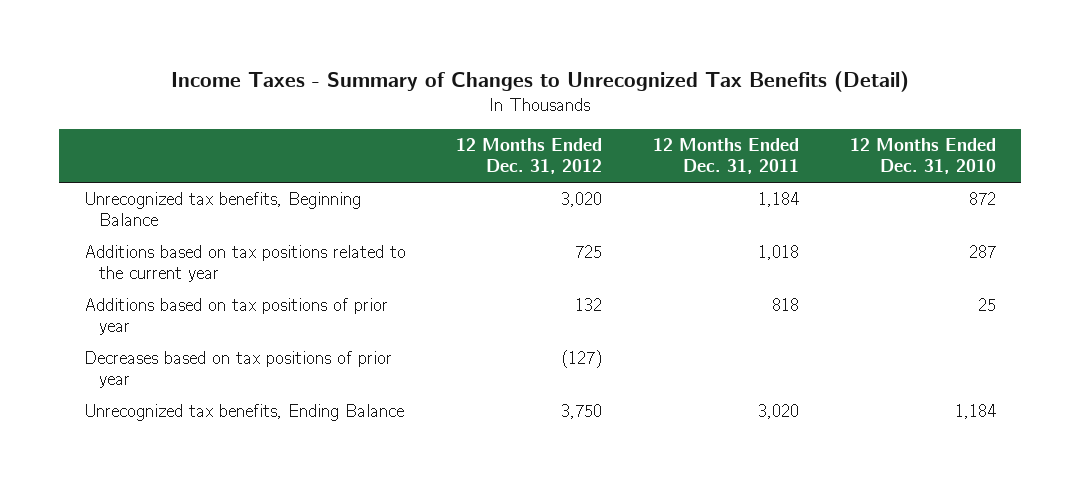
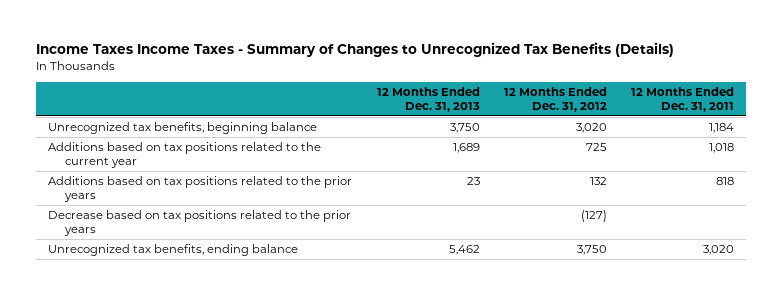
- Income Taxes - Summary of Changes to Unrecognized Tax Benefits (Detail)
+ Income Taxes Income Taxes - Summary of Changes to Unrecognized Tax Benefits (Details)
- | 12 Months Ended Dec. 31, 2012 | 12 Months Ended Dec. 31, 2011 | 12 Months Ended Dec. 31, 2010
+ | 12 Months Ended Dec. 31, 2013 | 12 Months Ended Dec. 31, 2012 | 12 Months Ended Dec. 31, 2011
- Unrecognized tax benefits, Beginning Balance | 3,020 | 1,184 | 872
+ Unrecognized tax benefits, beginning balance | 3,750 | 3,020 | 1,184
- Additions based on tax positions of prior year | 132 | 818 | 25
- Decreases based on tax positions of prior year | (127) | |
- Unrecognized tax benefits, Ending Balance | 3,750 | 3,020 | 1,184
+ Additions based on tax positions related to the prior years | 23 | 132 | 818
+ Decrease based on tax positions related to the prior years | | (127) |
+ Unrecognized tax benefits, ending balance | 5,462 | 3,750 | 3,020

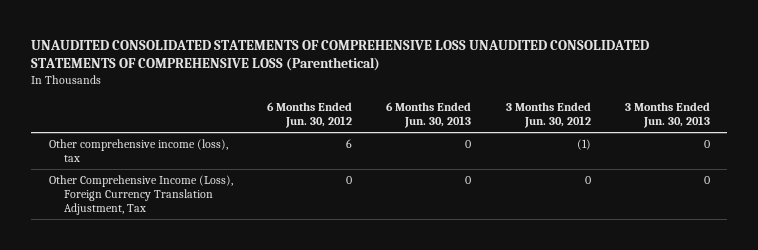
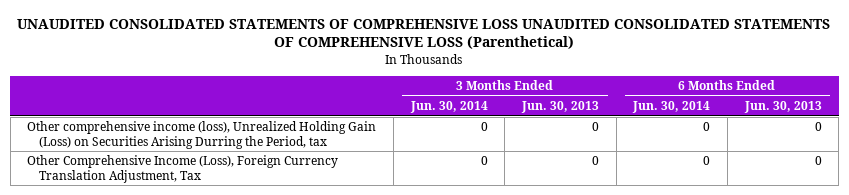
- | 6 Months Ended Jun. 30, 2012 | 6 Months Ended Jun. 30, 2013 | 3 Months Ended Jun. 30, 2012 | 3 Months Ended Jun. 30, 2013
+ | 3 Months Ended Jun. 30, 2014 | 3 Months Ended Jun. 30, 2013 | 6 Months Ended Jun. 30, 2014 | 6 Months Ended Jun. 30, 2013
- Other comprehensive income (loss), tax | 6 | 0 | (1) | 0
+ Other comprehensive income (loss), Unrealized Holding Gain (Loss) on Securities Arising Durring the Period, tax | 0 | 0 | 0 | 0

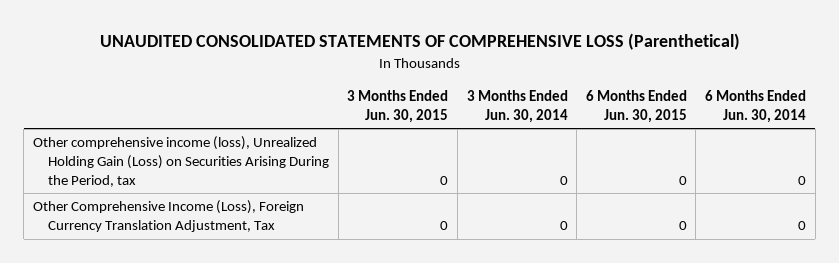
- UNAUDITED CONSOLIDATED STATEMENTS OF COMPREHENSIVE LOSS UNAUDITED CONSOLIDATED STATEMENTS OF COMPREHENSIVE LOSS (Parenthetical)
+ UNAUDITED CONSOLIDATED STATEMENTS OF COMPREHENSIVE LOSS (Parenthetical)
- | 3 Months Ended Jun. 30, 2014 | 3 Months Ended Jun. 30, 2013 | 6 Months Ended Jun. 30, 2014 | 6 Months Ended Jun. 30, 2013
+ | 3 Months Ended Jun. 30, 2015 | 3 Months Ended Jun. 30, 2014 | 6 Months Ended Jun. 30, 2015 | 6 Months Ended Jun. 30, 2014
- Other comprehensive income (loss), Unrealized Holding Gain (Loss) on Securities Arising Durring the Period, tax | 0 | 0 | 0 | 0
+ Other comprehensive income (loss), Unrealized Holding Gain (Loss) on Securities Arising During the Period, tax | 0 | 0 | 0 | 0

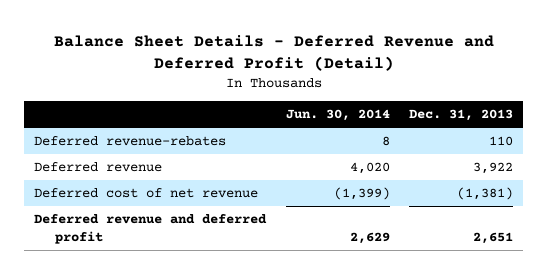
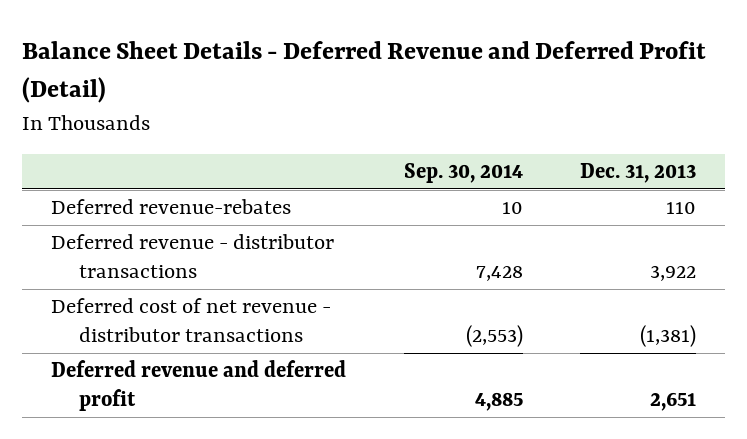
- | Jun. 30, 2014 | Dec. 31, 2013
+ | Sep. 30, 2014 | Dec. 31, 2013
- Deferred revenue | 4,020 | 3,922
- Deferred cost of net revenue | (1,399) | (1,381)
+ Deferred revenue - distributor transactions | 7,428 | 3,922
+ Deferred cost of net revenue - distributor transactions | (2,553) | (1,381)

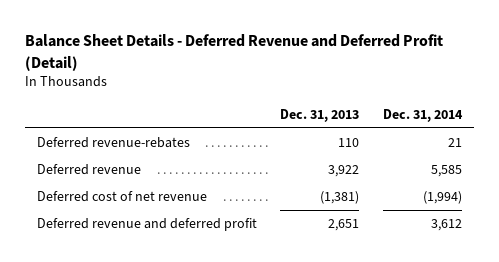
- | Sep. 30, 2014 | Dec. 31, 2013
+ | Dec. 31, 2013 | Dec. 31, 2014
- Deferred revenue - distributor transactions | 7,428 | 3,922
- Deferred cost of net revenue - distributor transactions | (2,553) | (1,381)
+ Deferred revenue | 3,922 | 5,585
+ Deferred cost of net revenue | (1,381) | (1,994)

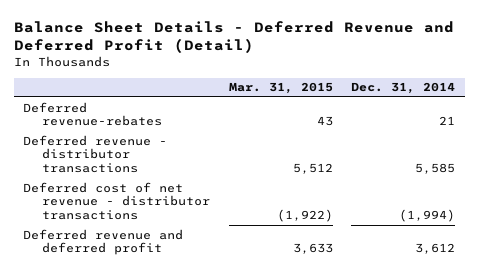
- | Dec. 31, 2013 | Dec. 31, 2014
+ | Mar. 31, 2015 | Dec. 31, 2014
- Deferred revenue | 3,922 | 5,585
- Deferred cost of net revenue | (1,381) | (1,994)
+ Deferred revenue - distributor transactions | 5,512 | 5,585
+ Deferred cost of net revenue - distributor transactions | (1,922) | (1,994)

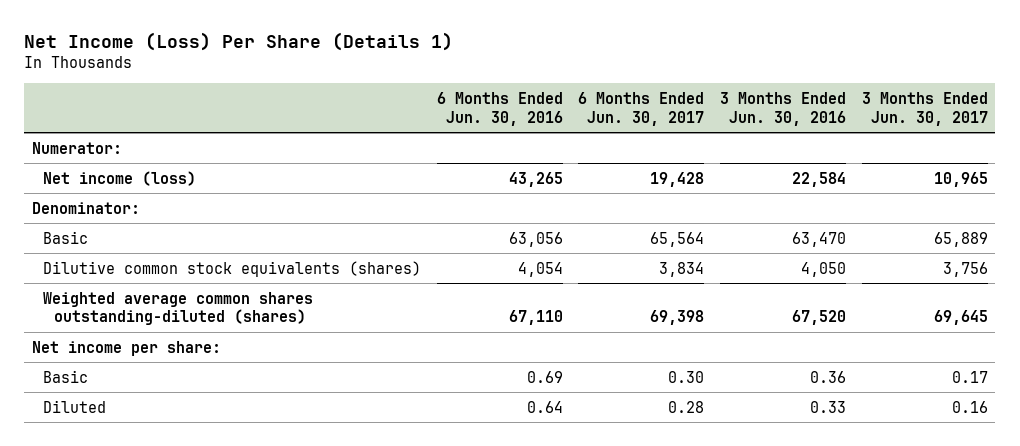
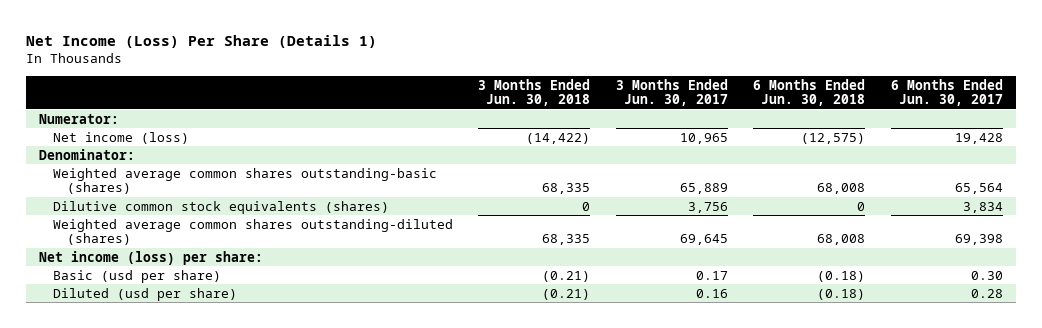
- | 6 Months Ended Jun. 30, 2016 | 6 Months Ended Jun. 30, 2017 | 3 Months Ended Jun. 30, 2016 | 3 Months Ended Jun. 30, 2017
+ | 3 Months Ended Jun. 30, 2018 | 3 Months Ended Jun. 30, 2017 | 6 Months Ended Jun. 30, 2018 | 6 Months Ended Jun. 30, 2017
- Basic | 63,056 | 65,564 | 63,470 | 65,889
+ Weighted average common shares outstanding-basic (shares) | 68,335 | 65,889 | 68,008 | 65,564
- Net income per share:
- Basic | 0.69 | 0.30 | 0.36 | 0.17
- Diluted | 0.64 | 0.28 | 0.33 | 0.16
+ Net income (loss) per share:
+ Basic (usd per share) | (0.21) | 0.17 | (0.18) | 0.30
+ Diluted (usd per share) | (0.21) | 0.16 | (0.18) | 0.28

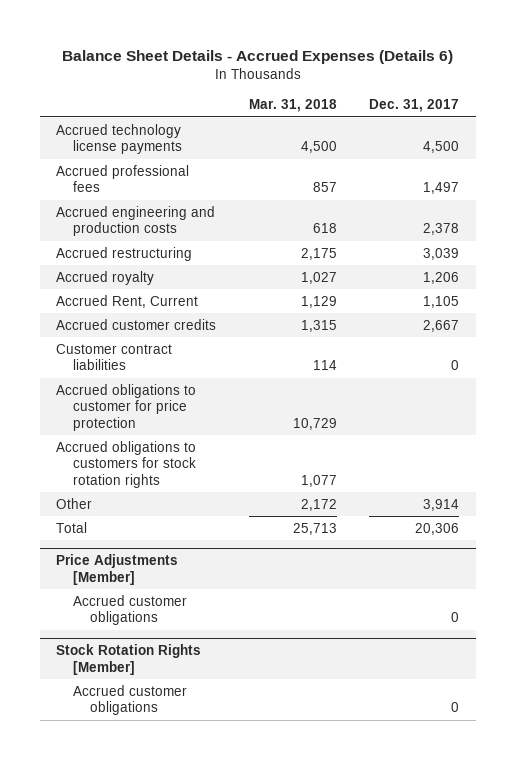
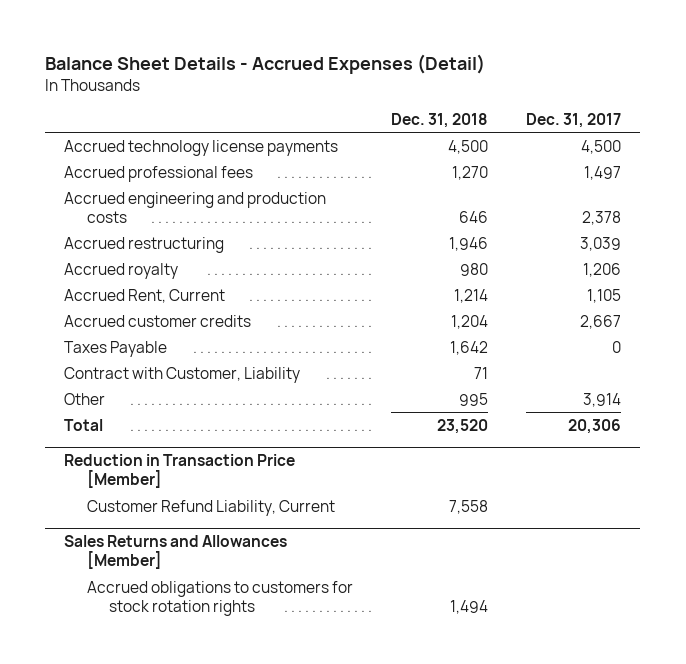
- Balance Sheet Details - Accrued Expenses (Details 6)
+ Balance Sheet Details - Accrued Expenses (Detail)
- | Mar. 31, 2018 | Dec. 31, 2017
+ | Dec. 31, 2018 | Dec. 31, 2017
- Customer contract liabilities | 114 | 0
- Accrued obligations to customer for price protection | 10,729 |
- Accrued obligations to customers for stock rotation rights | 1,077 |
+ Taxes Payable | 1,642 | 0
+ Contract with Customer, Liability | 71 |
- Price Adjustments [Member]
- Accrued customer obligations | | 0
- Stock Rotation Rights [Member]
- Accrued customer obligations | | 0
+ Reduction in Transaction Price [Member]
+ Customer Refund Liability, Current | 7,558 |
+ Sales Returns and Allowances [Member]
+ Accrued obligations to customers for stock rotation rights | 1,494 |

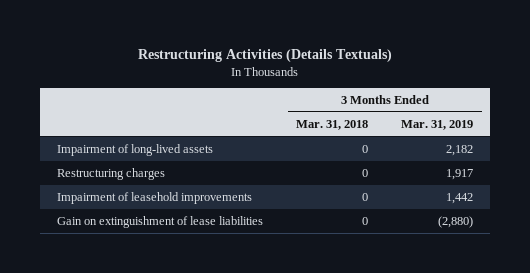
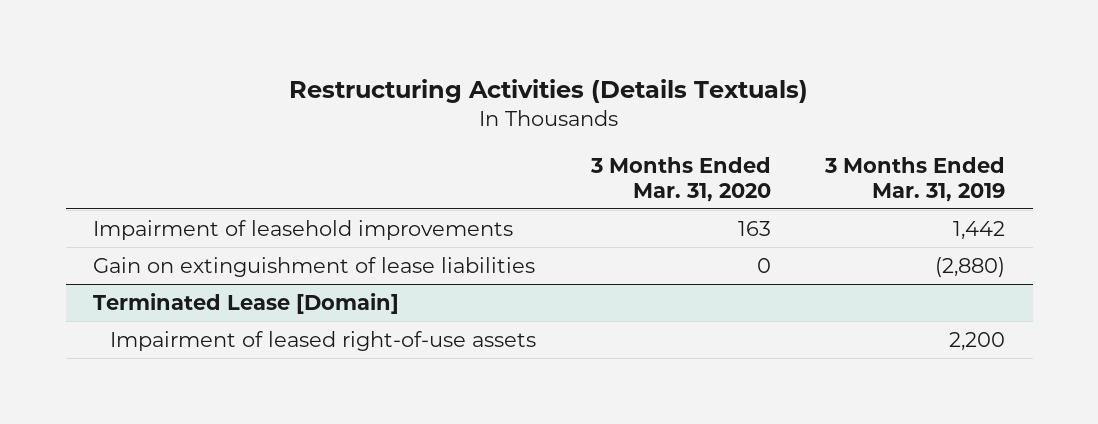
- | 3 Months Ended Mar. 31, 2018 | 3 Months Ended Mar. 31, 2019
+ | 3 Months Ended Mar. 31, 2020 | 3 Months Ended Mar. 31, 2019
- Impairment of long-lived assets | 0 | 2,182
- Restructuring charges | 0 | 1,917
+ Terminated Lease [Domain]
+ Impairment of leased right-of-use assets | | 2,200

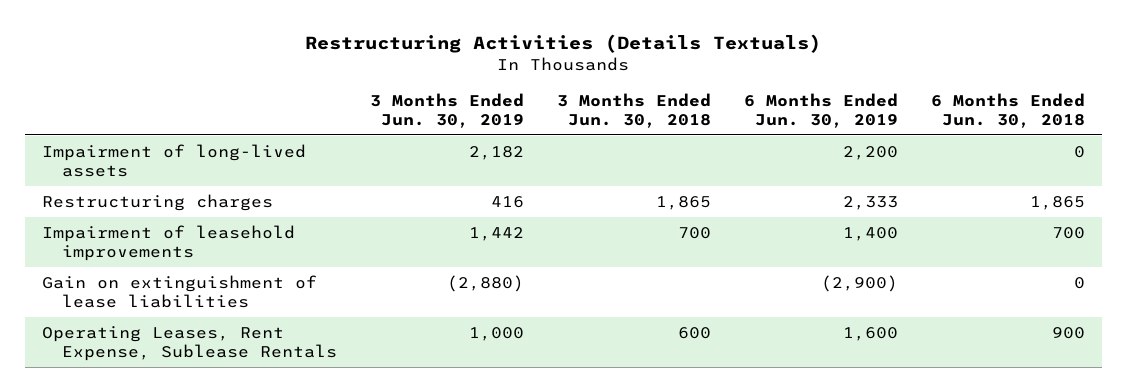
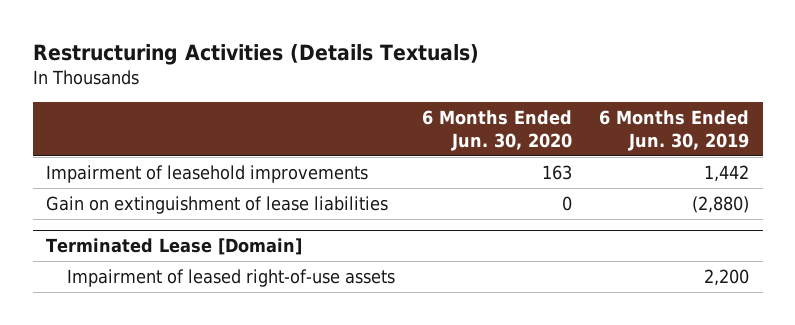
- | 3 Months Ended Jun. 30, 2019 | 3 Months Ended Jun. 30, 2018 | 6 Months Ended Jun. 30, 2019 | 6 Months Ended Jun. 30, 2018
+ | 6 Months Ended Jun. 30, 2020 | 6 Months Ended Jun. 30, 2019
- Impairment of long-lived assets | 2,182 | | 2,200 | 0
- Restructuring charges | 416 | 1,865 | 2,333 | 1,865
- Impairment of leasehold improvements | 1,442 | 700 | 1,400 | 700
- Gain on extinguishment of lease liabilities | (2,880) | | (2,900) | 0
- Operating Leases, Rent Expense, Sublease Rentals | 1,000 | 600 | 1,600 | 900
+ Impairment of leasehold improvements | 163 | 1,442
+ Gain on extinguishment of lease liabilities | 0 | (2,880)
+ Terminated Lease [Domain]
+ Impairment of leased right-of-use assets | | 2,200

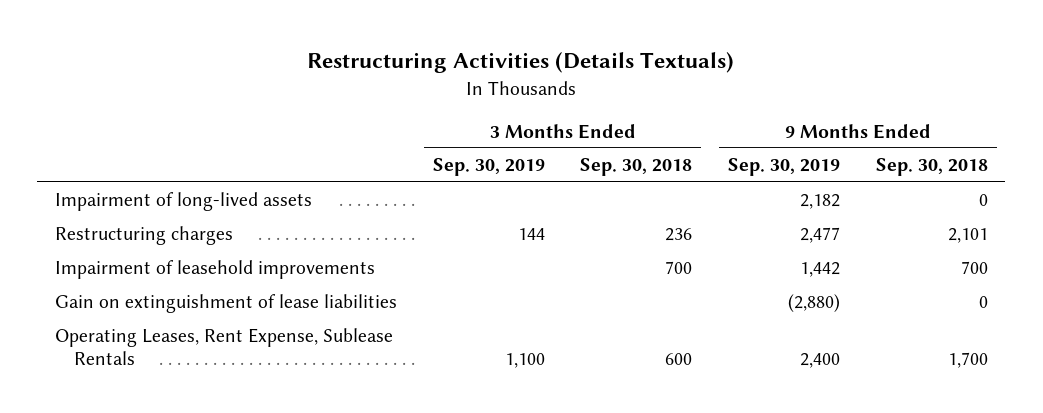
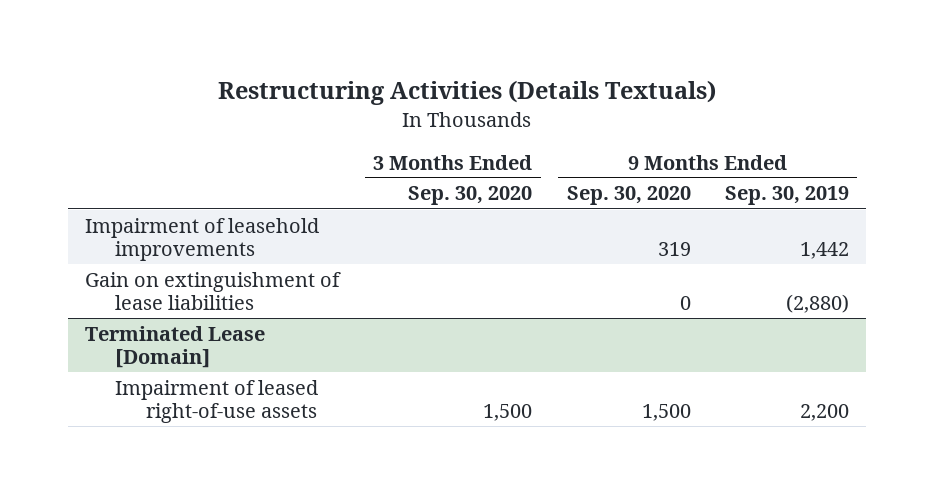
- | 3 Months Ended Sep. 30, 2019 | 3 Months Ended Sep. 30, 2018 | 9 Months Ended Sep. 30, 2019 | 9 Months Ended Sep. 30, 2018
+ | 3 Months Ended Sep. 30, 2020 | 9 Months Ended Sep. 30, 2020 | 9 Months Ended Sep. 30, 2019
- Impairment of long-lived assets | | | 2,182 | 0
- Restructuring charges | 144 | 236 | 2,477 | 2,101
- Operating Leases, Rent Expense, Sublease Rentals | 1,100 | 600 | 2,400 | 1,700
+ Terminated Lease [Domain]
+ Impairment of leased right-of-use assets | 1,500 | 1,500 | 2,200

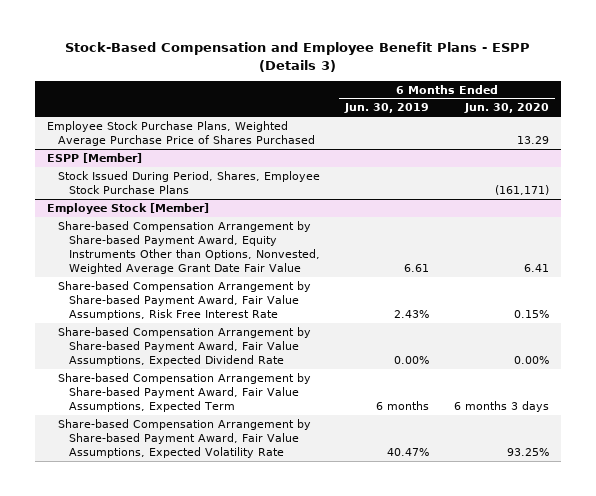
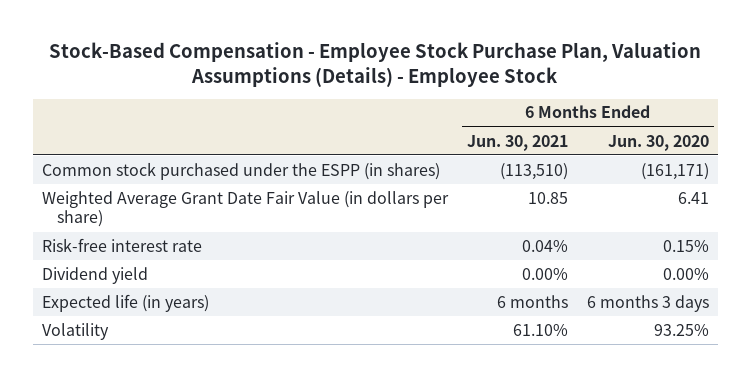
- Stock-Based Compensation and Employee Benefit Plans - ESPP (Details 3)
+ Stock-Based Compensation - Employee Stock Purchase Plan, Valuation Assumptions (Details) - Employee Stock
- | 6 Months Ended Jun. 30, 2019 | 6 Months Ended Jun. 30, 2020
+ | 6 Months Ended Jun. 30, 2021 | 6 Months Ended Jun. 30, 2020
- Employee Stock Purchase Plans, Weighted Average Purchase Price of Shares Purchased | | 13.29
- ESPP [Member]
- Stock Issued During Period, Shares, Employee Stock Purchase Plans | | (161,171)
- Employee Stock [Member]
- Share-based Compensation Arrangement by Share-based Payment Award, Equity Instruments Other than Options, Nonvested, Weighted Average Grant Date Fair Value | 6.61 | 6.41
- Share-based Compensation Arrangement by Share-based Payment Award, Fair Value Assumptions, Risk Free Interest Rate | 2.43% | 0.15%
- Share-based Compensation Arrangement by Share-based Payment Award, Fair Value Assumptions, Expected Dividend Rate | 0.00% | 0.00%
- Share-based Compensation Arrangement by Share-based Payment Award, Fair Value Assumptions, Expected Term | 6 months | 6 months 3 days
- Share-based Compensation Arrangement by Share-based Payment Award, Fair Value Assumptions, Expected Volatility Rate | 40.47% | 93.25%
+ Common stock purchased under the ESPP (in shares) | (113,510) | (161,171)
+ Weighted Average Grant Date Fair Value (in dollars per share) | 10.85 | 6.41
+ Risk-free interest rate | 0.04% | 0.15%
+ Dividend yield | 0.00% | 0.00%
+ Expected life (in years) | 6 months | 6 months 3 days
+ Volatility | 61.10% | 93.25%

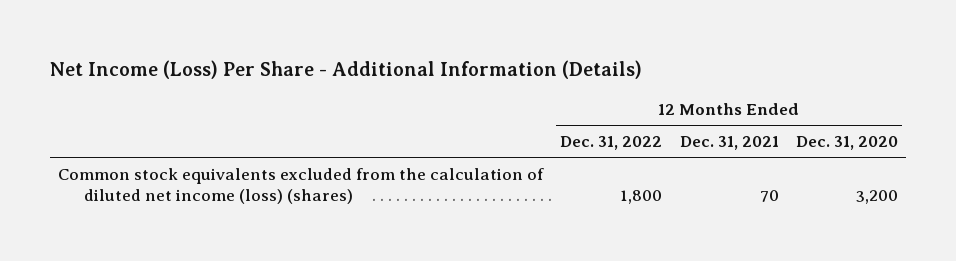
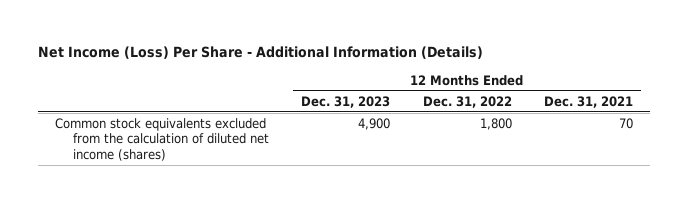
- | 12 Months Ended Dec. 31, 2022 | 12 Months Ended Dec. 31, 2021 | 12 Months Ended Dec. 31, 2020
+ | 12 Months Ended Dec. 31, 2023 | 12 Months Ended Dec. 31, 2022 | 12 Months Ended Dec. 31, 2021
- Common stock equivalents excluded from the calculation of diluted net income (loss) (shares) | 1,800 | 70 | 3,200
+ Common stock equivalents excluded from the calculation of diluted net income (shares) | 4,900 | 1,800 | 70

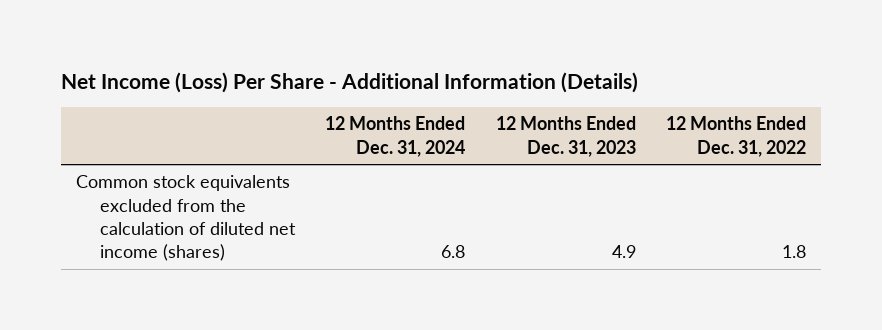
- | 12 Months Ended Dec. 31, 2023 | 12 Months Ended Dec. 31, 2022 | 12 Months Ended Dec. 31, 2021
+ | 12 Months Ended Dec. 31, 2024 | 12 Months Ended Dec. 31, 2023 | 12 Months Ended Dec. 31, 2022
- Common stock equivalents excluded from the calculation of diluted net income (shares) | 4,900 | 1,800 | 70
+ Common stock equivalents excluded from the calculation of diluted net income (shares) | 6.8 | 4.9 | 1.8

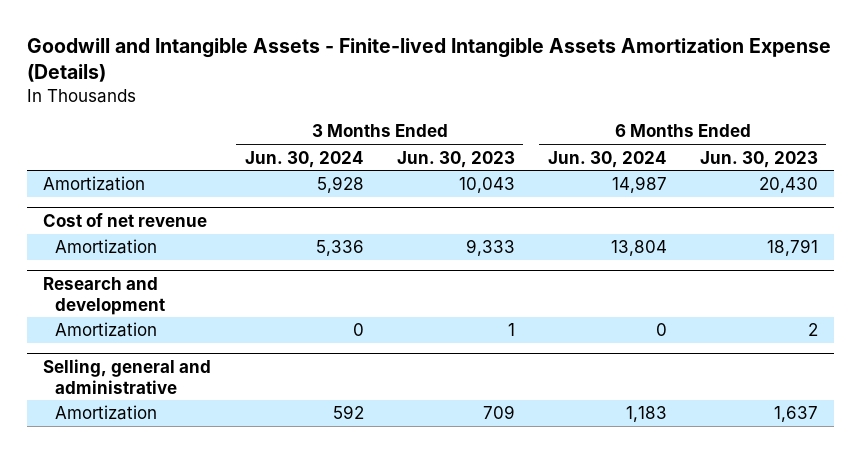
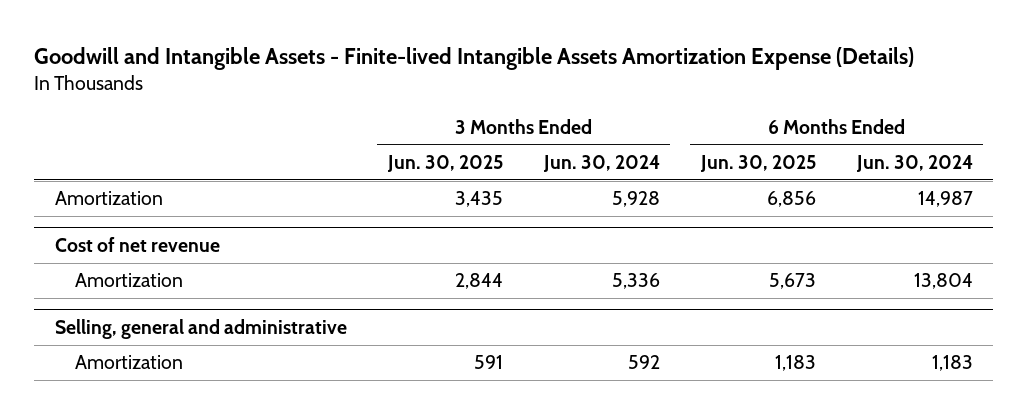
- | 3 Months Ended Jun. 30, 2024 | 3 Months Ended Jun. 30, 2023 | 6 Months Ended Jun. 30, 2024 | 6 Months Ended Jun. 30, 2023
+ | 3 Months Ended Jun. 30, 2025 | 3 Months Ended Jun. 30, 2024 | 6 Months Ended Jun. 30, 2025 | 6 Months Ended Jun. 30, 2024
- Research and development
- Amortization | 0 | 1 | 0 | 2

